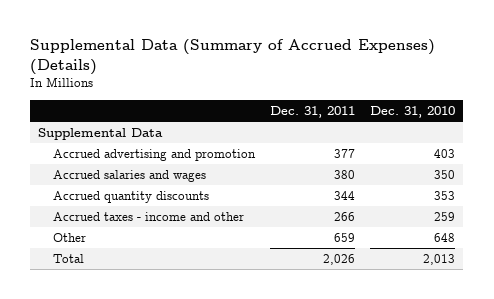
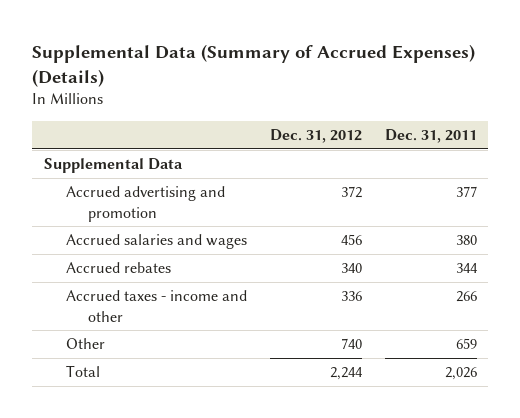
- | Dec. 31, 2011 | Dec. 31, 2010
+ | Dec. 31, 2012 | Dec. 31, 2011
- Accrued quantity discounts | 344 | 353
+ Accrued rebates | 340 | 344

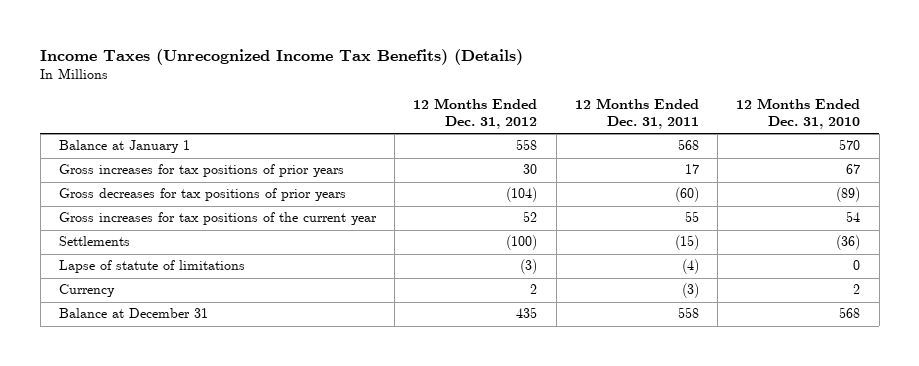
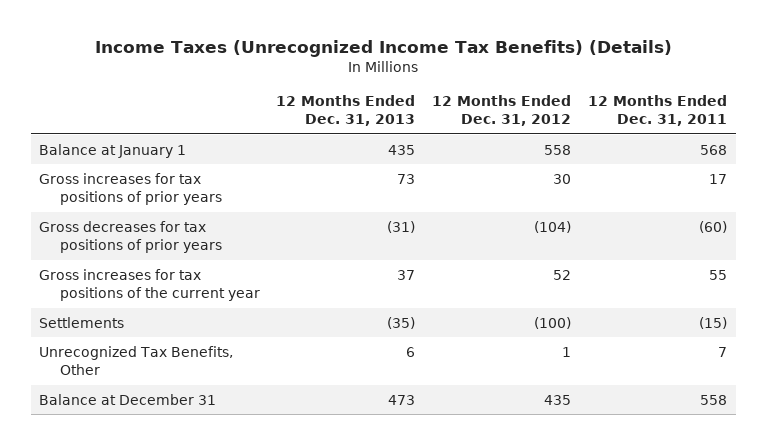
- | 12 Months Ended Dec. 31, 2012 | 12 Months Ended Dec. 31, 2011 | 12 Months Ended Dec. 31, 2010
+ | 12 Months Ended Dec. 31, 2013 | 12 Months Ended Dec. 31, 2012 | 12 Months Ended Dec. 31, 2011
- Lapse of statute of limitations | (3) | (4) | 0
- Currency | 2 | (3) | 2
+ Unrecognized Tax Benefits, Other | 6 | 1 | 7

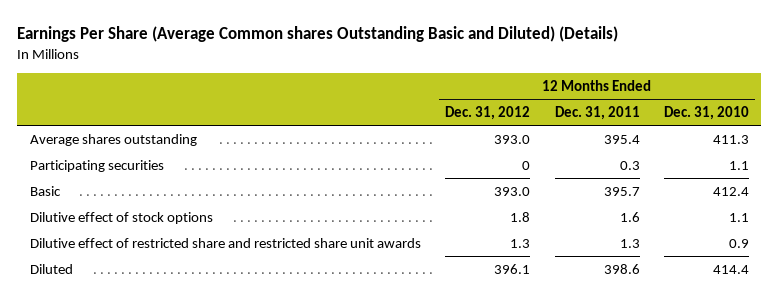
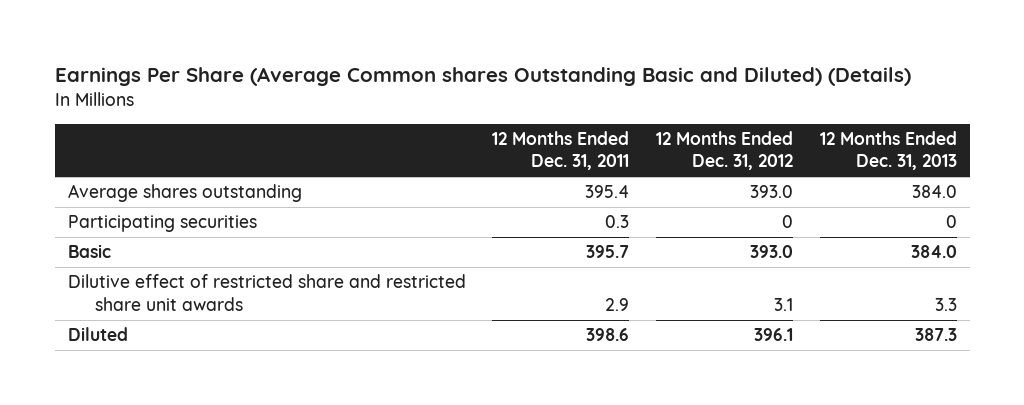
- | 12 Months Ended Dec. 31, 2012 | 12 Months Ended Dec. 31, 2011 | 12 Months Ended Dec. 31, 2010
+ | 12 Months Ended Dec. 31, 2011 | 12 Months Ended Dec. 31, 2012 | 12 Months Ended Dec. 31, 2013
- Dilutive effect of stock options | 1.8 | 1.6 | 1.1
- Dilutive effect of restricted share and restricted share unit awards | 1.3 | 1.3 | 0.9
+ Dilutive effect of restricted share and restricted share unit awards | 2.9 | 3.1 | 3.3

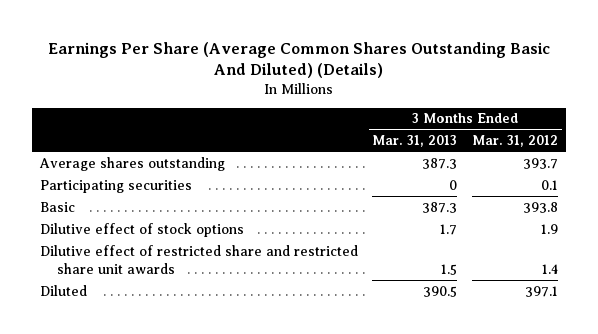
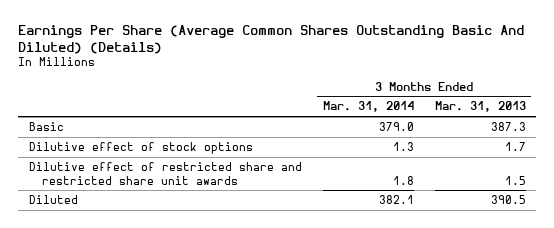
- | 3 Months Ended Mar. 31, 2013 | 3 Months Ended Mar. 31, 2012
+ | 3 Months Ended Mar. 31, 2014 | 3 Months Ended Mar. 31, 2013
- Average shares outstanding | 387.3 | 393.7
- Participating securities | 0 | 0.1

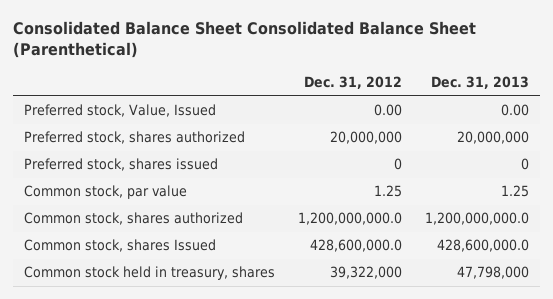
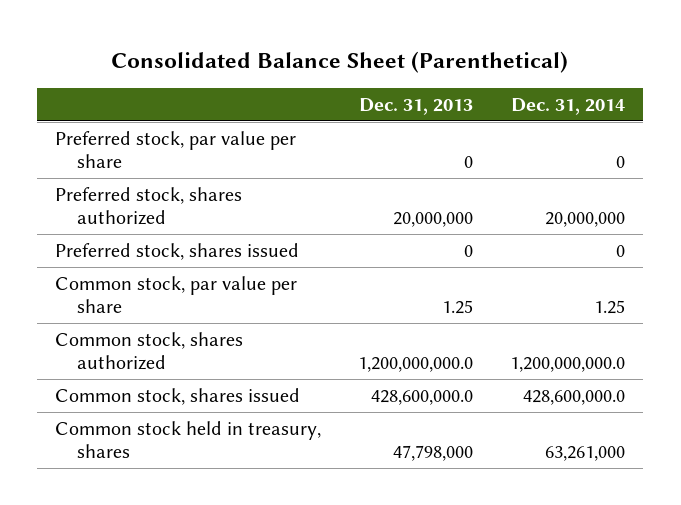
- Consolidated Balance Sheet Consolidated Balance Sheet (Parenthetical)
+ Consolidated Balance Sheet (Parenthetical)
- | Dec. 31, 2012 | Dec. 31, 2013
+ | Dec. 31, 2013 | Dec. 31, 2014
- Preferred stock, Value, Issued | 0.00 | 0.00
+ Preferred stock, par value per share | 0 | 0
- Common stock, par value | 1.25 | 1.25
+ Common stock, par value per share | 1.25 | 1.25
- Common stock, shares Issued | 428,600,000.0 | 428,600,000.0
+ Common stock, shares issued | 428,600,000.0 | 428,600,000.0

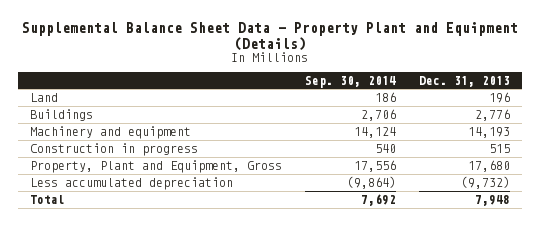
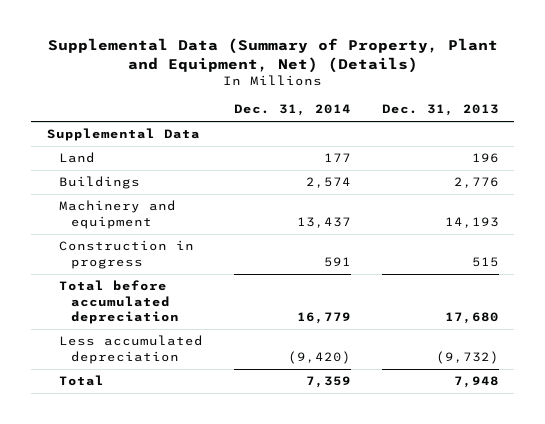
- Supplemental Balance Sheet Data - Property Plant and Equipment (Details)
+ Supplemental Data (Summary of Property, Plant and Equipment, Net) (Details)
- | Sep. 30, 2014 | Dec. 31, 2013
+ | Dec. 31, 2014 | Dec. 31, 2013
+ Supplemental Data
- Property, Plant and Equipment, Gross | 17,556 | 17,680
+ Total before accumulated depreciation | 16,779 | 17,680

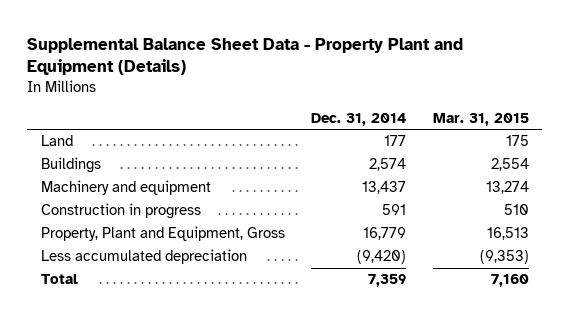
- Supplemental Data (Summary of Property, Plant and Equipment, Net) (Details)
+ Supplemental Balance Sheet Data - Property Plant and Equipment (Details)
- | Dec. 31, 2014 | Dec. 31, 2013
+ | Dec. 31, 2014 | Mar. 31, 2015
- Supplemental Data
- Total before accumulated depreciation | 16,779 | 17,680
+ Property, Plant and Equipment, Gross | 16,779 | 16,513

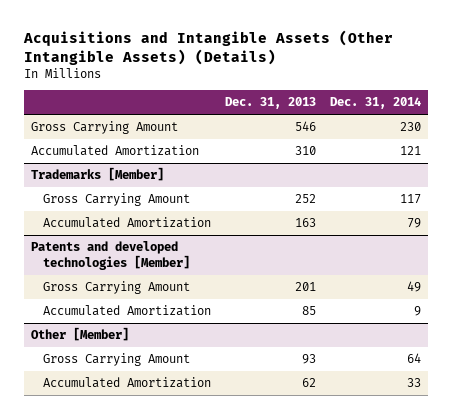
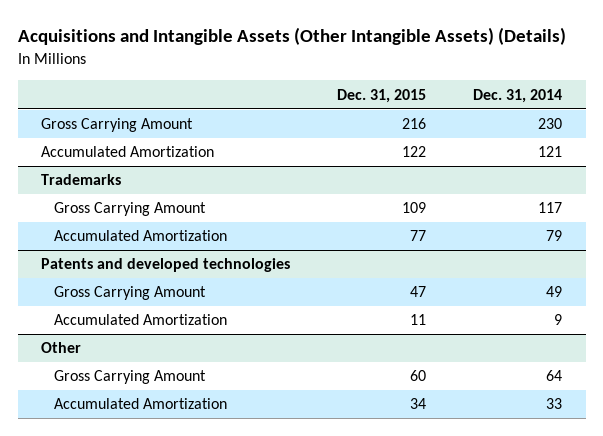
- | Dec. 31, 2013 | Dec. 31, 2014
+ | Dec. 31, 2015 | Dec. 31, 2014
- Trademarks [Member]
+ Trademarks
- Patents and developed technologies [Member]
+ Patents and developed technologies
- Other [Member]
+ Other

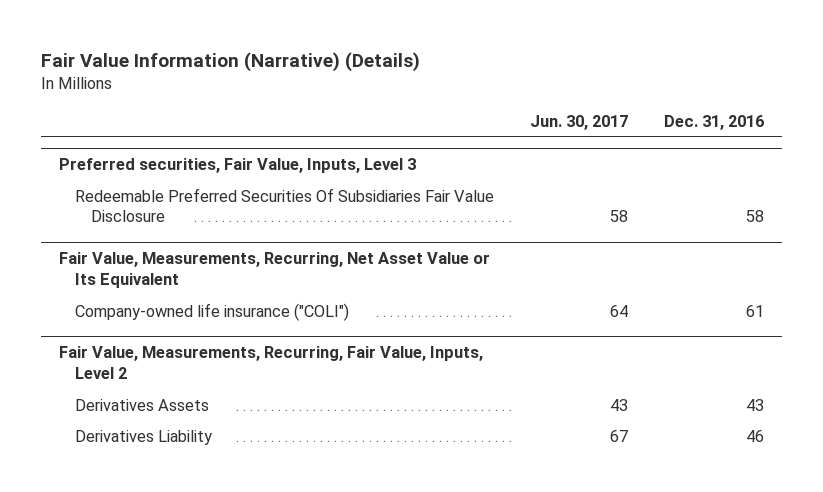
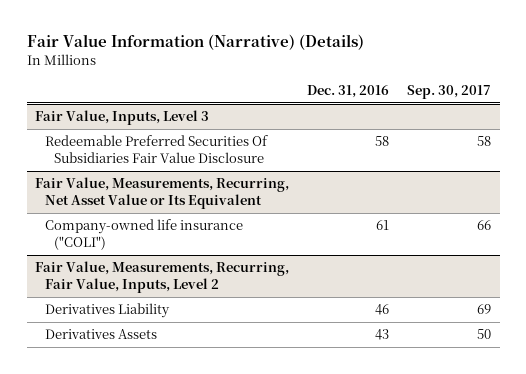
- | Jun. 30, 2017 | Dec. 31, 2016
+ | Dec. 31, 2016 | Sep. 30, 2017
- Preferred securities, Fair Value, Inputs, Level 3
+ Fair Value, Inputs, Level 3
@ Fair Value, Measurements, Recurring, Fair Value, Inputs, Level 2
moved down: Derivatives Assets | 43 | 50

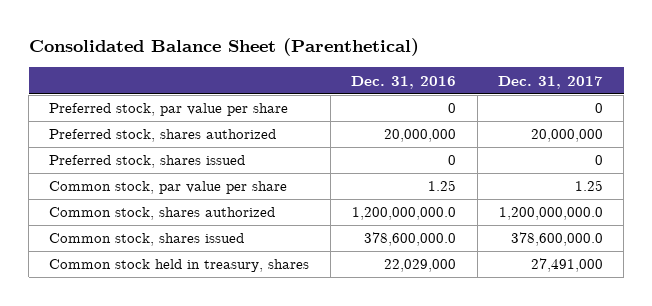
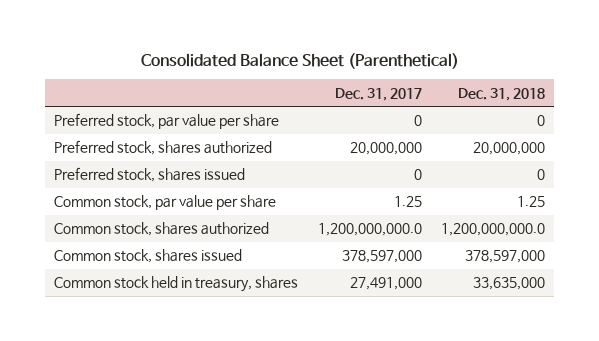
- | Dec. 31, 2016 | Dec. 31, 2017
+ | Dec. 31, 2017 | Dec. 31, 2018
- Common stock, shares issued | 378,600,000.0 | 378,600,000.0
+ Common stock, shares issued | 378,597,000 | 378,597,000

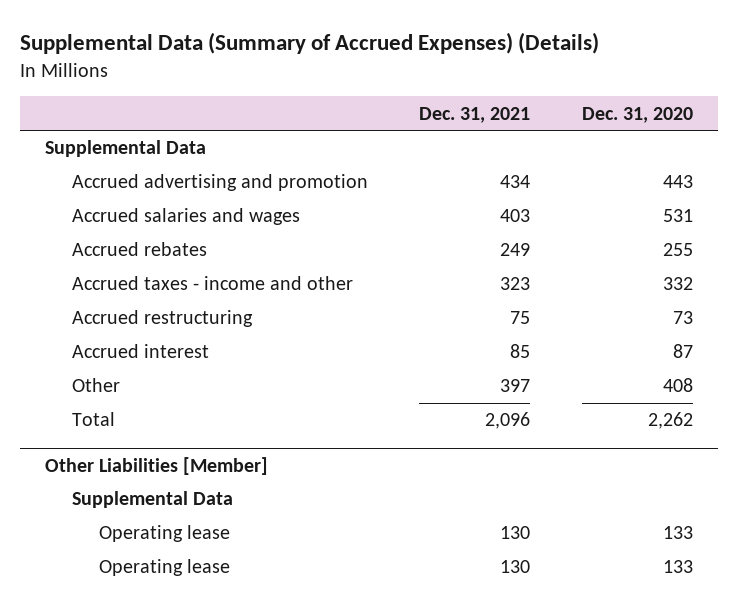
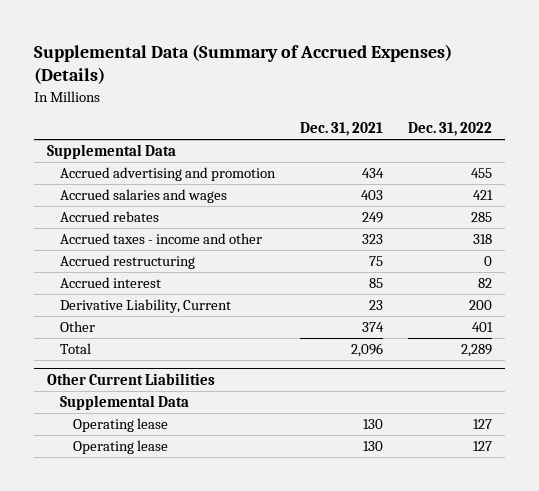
- | Dec. 31, 2021 | Dec. 31, 2020
+ | Dec. 31, 2021 | Dec. 31, 2022
- Other | 397 | 408
+ Derivative Liability, Current | 23 | 200
+ Other | 374 | 401
- Other Liabilities [Member]
+ Other Current Liabilities

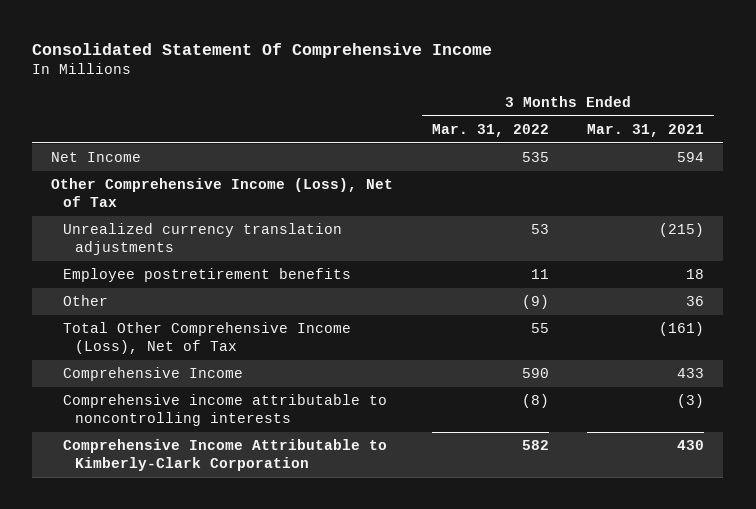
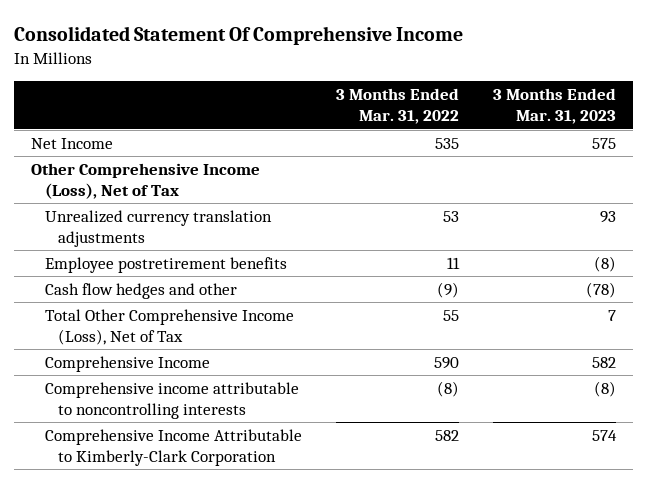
- | 3 Months Ended Mar. 31, 2022 | 3 Months Ended Mar. 31, 2021
+ | 3 Months Ended Mar. 31, 2022 | 3 Months Ended Mar. 31, 2023
- Other | (9) | 36
+ Cash flow hedges and other | (9) | (78)

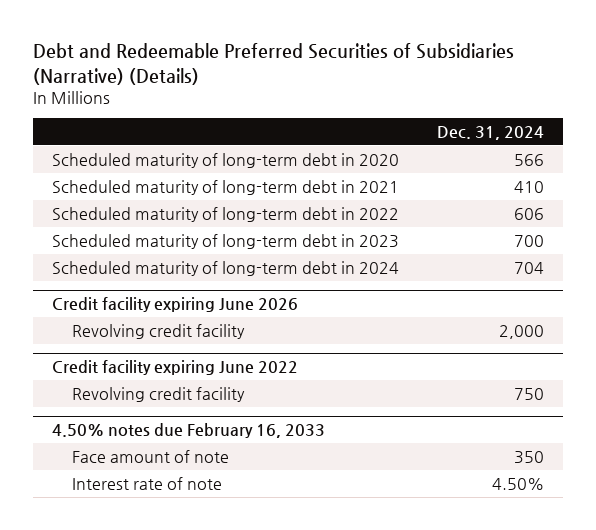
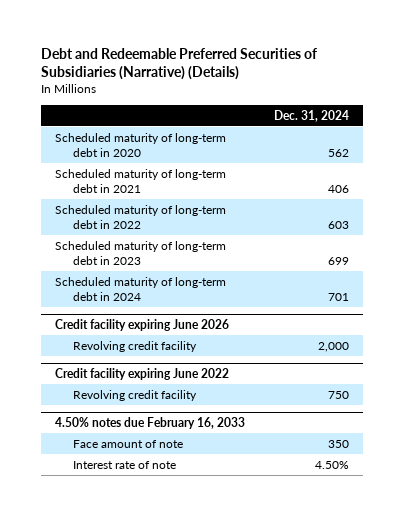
- Scheduled maturity of long-term debt in 2020 | 566
- Scheduled maturity of long-term debt in 2021 | 410
- Scheduled maturity of long-term debt in 2022 | 606
- Scheduled maturity of long-term debt in 2023 | 700
- Scheduled maturity of long-term debt in 2024 | 704
+ Scheduled maturity of long-term debt in 2020 | 562
+ Scheduled maturity of long-term debt in 2021 | 406
+ Scheduled maturity of long-term debt in 2022 | 603
+ Scheduled maturity of long-term debt in 2023 | 699
+ Scheduled maturity of long-term debt in 2024 | 701

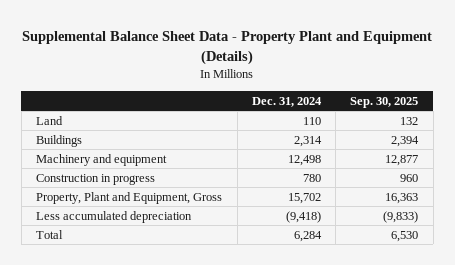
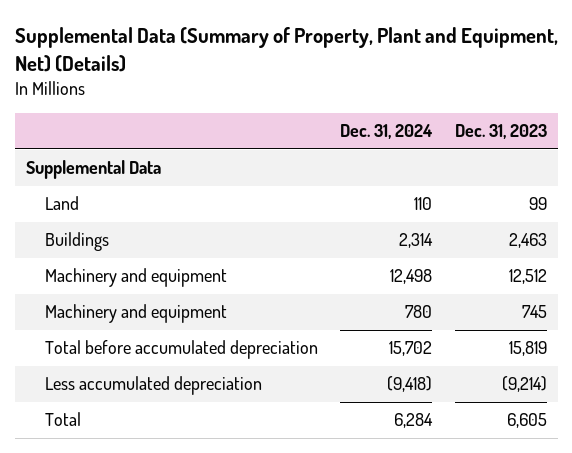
- Supplemental Balance Sheet Data - Property Plant and Equipment (Details)
+ Supplemental Data (Summary of Property, Plant and Equipment, Net) (Details)
- | Dec. 31, 2024 | Sep. 30, 2025
+ | Dec. 31, 2024 | Dec. 31, 2023
+ Supplemental Data
- Construction in progress | 780 | 960
- Property, Plant and Equipment, Gross | 15,702 | 16,363
+ Machinery and equipment | 780 | 745
+ Total before accumulated depreciation | 15,702 | 15,819

